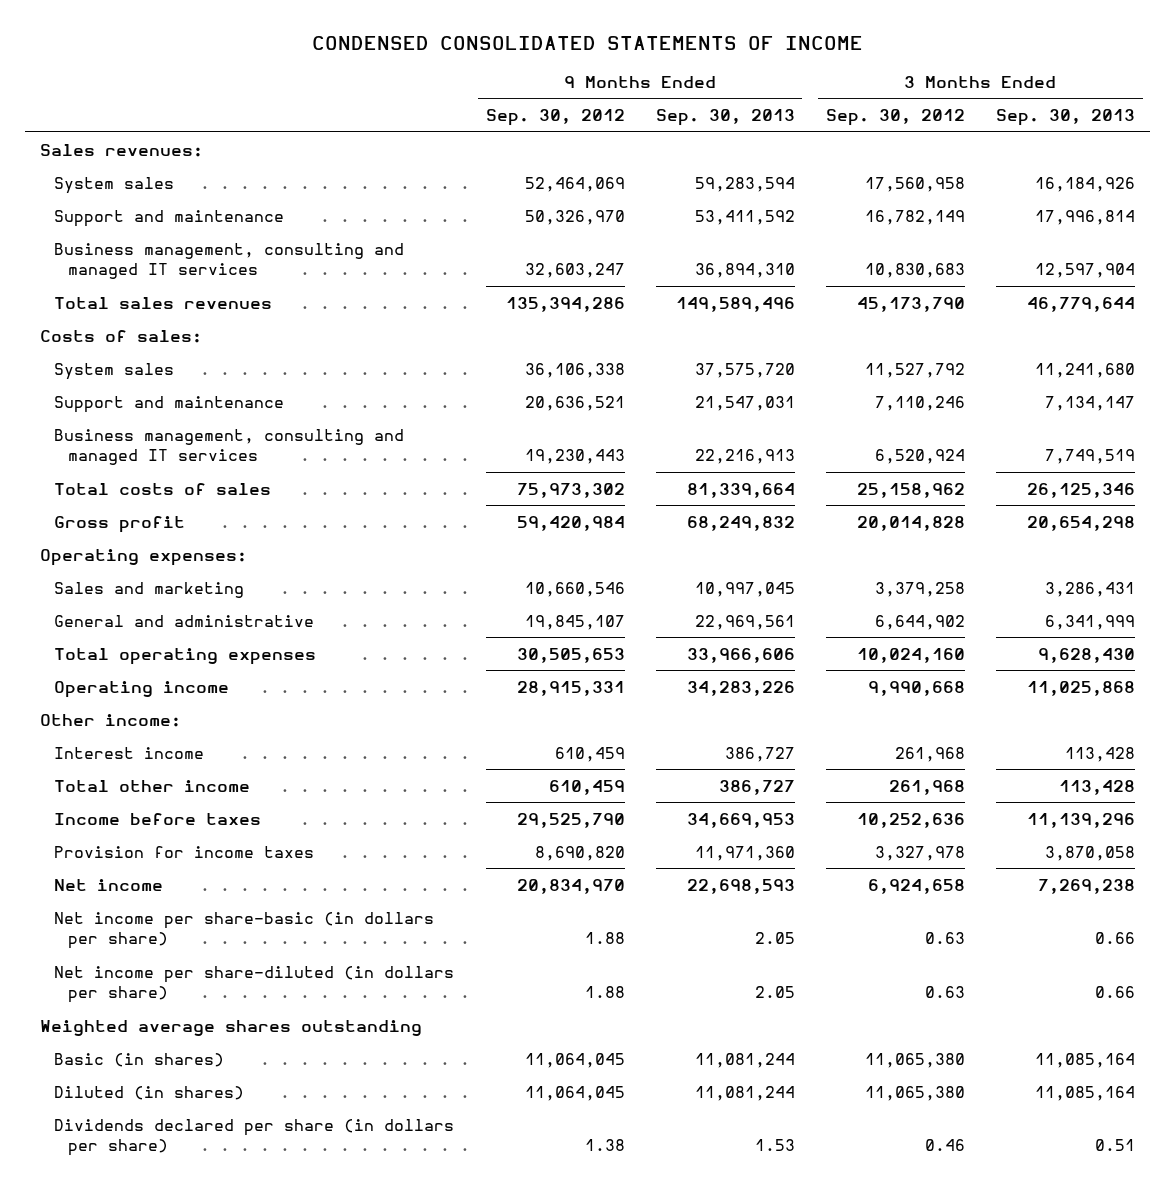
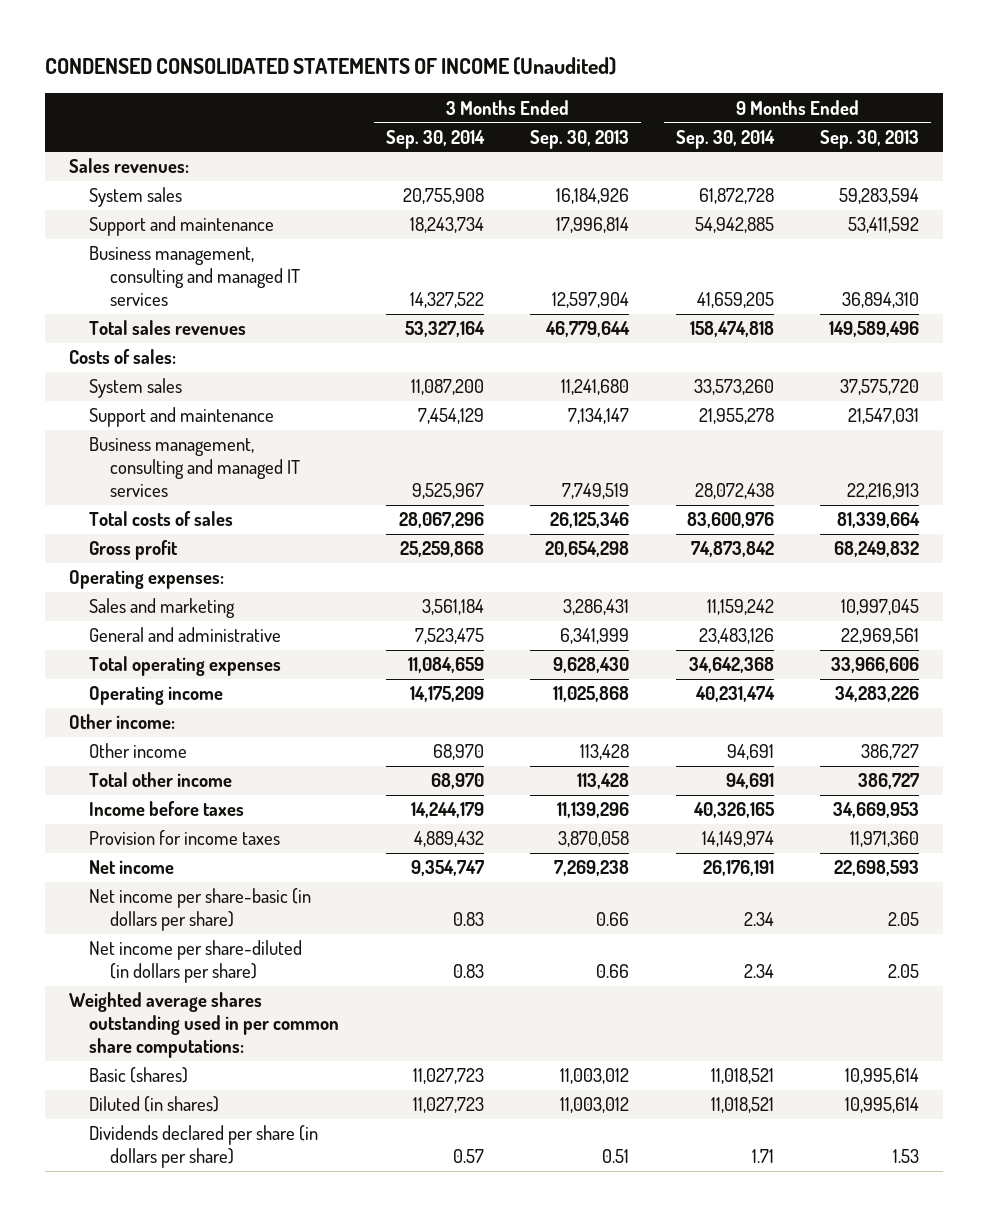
- CONDENSED CONSOLIDATED STATEMENTS OF INCOME
+ CONDENSED CONSOLIDATED STATEMENTS OF INCOME (Unaudited)
- | 9 Months Ended Sep. 30, 2012 | 9 Months Ended Sep. 30, 2013 | 3 Months Ended Sep. 30, 2012 | 3 Months Ended Sep. 30, 2013
+ | 3 Months Ended Sep. 30, 2014 | 3 Months Ended Sep. 30, 2013 | 9 Months Ended Sep. 30, 2014 | 9 Months Ended Sep. 30, 2013
- Interest income | 610,459 | 386,727 | 261,968 | 113,428
+ Other income | 68,970 | 113,428 | 94,691 | 386,727
- Weighted average shares outstanding
- Basic (in shares) | 11,064,045 | 11,081,244 | 11,065,380 | 11,085,164
- Diluted (in shares) | 11,064,045 | 11,081,244 | 11,065,380 | 11,085,164
+ Weighted average shares outstanding used in per common share computations:
+ Basic (shares) | 11,027,723 | 11,003,012 | 11,018,521 | 10,995,614
+ Diluted (in shares) | 11,027,723 | 11,003,012 | 11,018,521 | 10,995,614

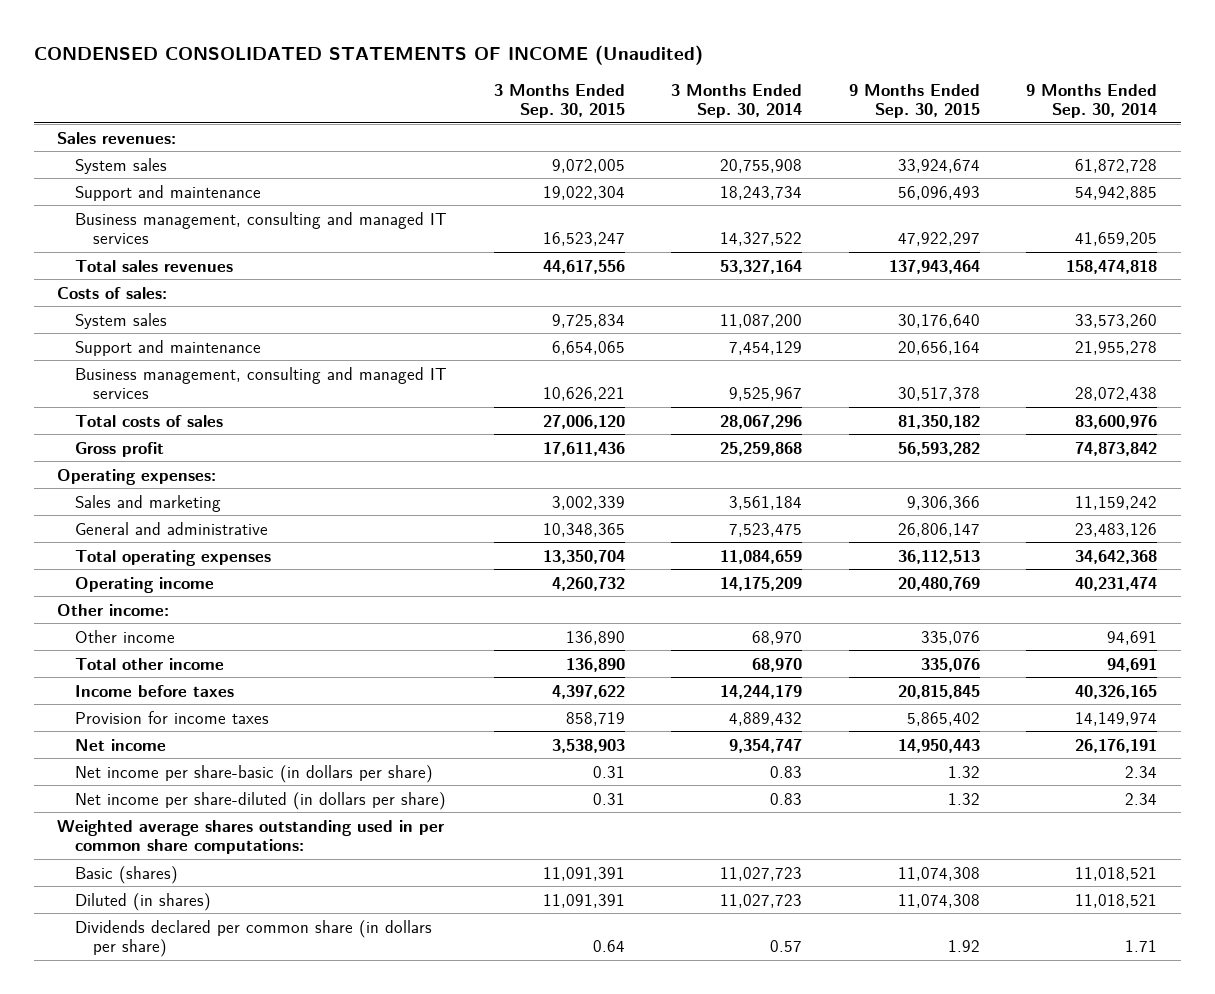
- | 3 Months Ended Sep. 30, 2014 | 3 Months Ended Sep. 30, 2013 | 9 Months Ended Sep. 30, 2014 | 9 Months Ended Sep. 30, 2013
+ | 3 Months Ended Sep. 30, 2015 | 3 Months Ended Sep. 30, 2014 | 9 Months Ended Sep. 30, 2015 | 9 Months Ended Sep. 30, 2014
- Dividends declared per share (in dollars per share) | 0.57 | 0.51 | 1.71 | 1.53
+ Dividends declared per common share (in dollars per share) | 0.64 | 0.57 | 1.92 | 1.71

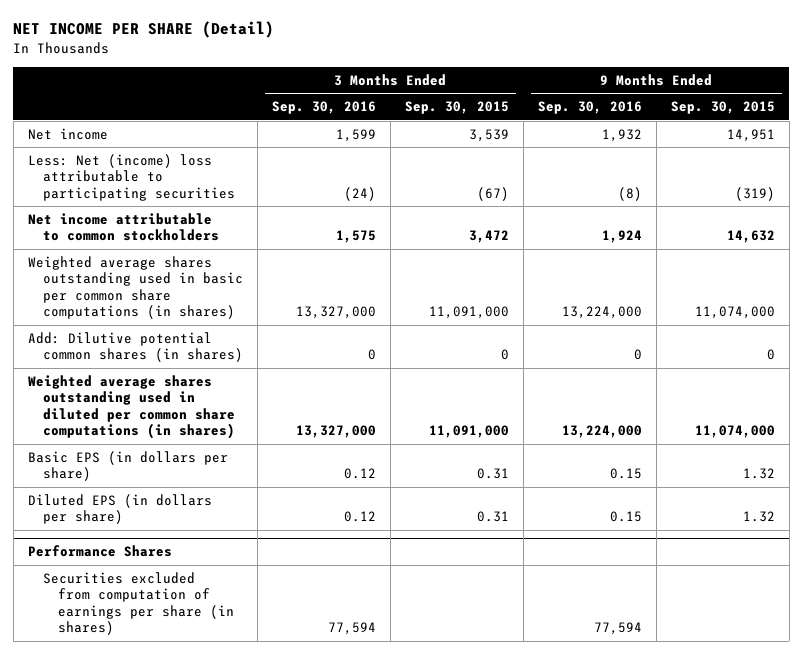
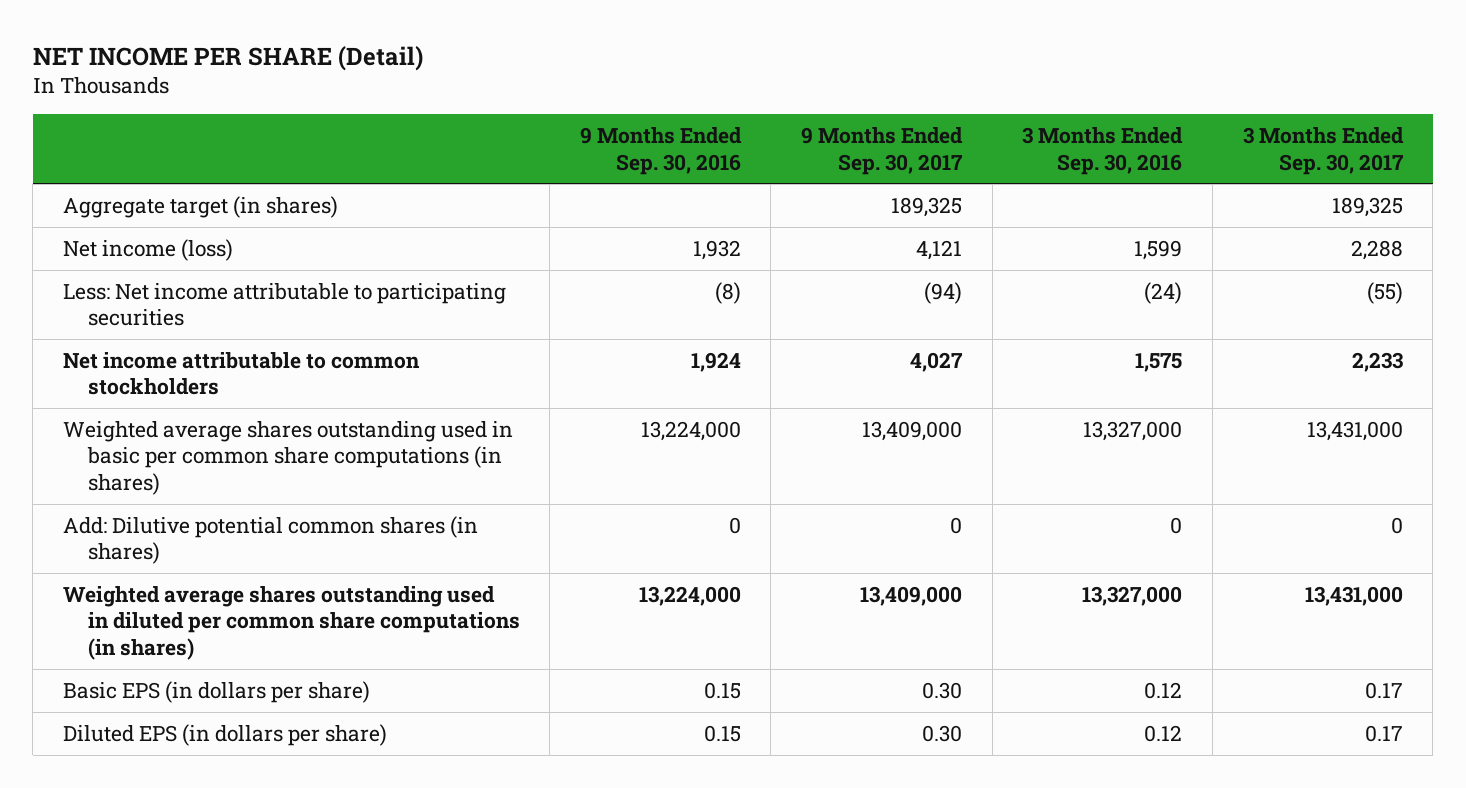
- | 3 Months Ended Sep. 30, 2016 | 3 Months Ended Sep. 30, 2015 | 9 Months Ended Sep. 30, 2016 | 9 Months Ended Sep. 30, 2015
+ | 9 Months Ended Sep. 30, 2016 | 9 Months Ended Sep. 30, 2017 | 3 Months Ended Sep. 30, 2016 | 3 Months Ended Sep. 30, 2017
- Net income | 1,599 | 3,539 | 1,932 | 14,951
- Less: Net (income) loss attributable to participating securities | (24) | (67) | (8) | (319)
+ Aggregate target (in shares) | | 189,325 | | 189,325
+ Net income (loss) | 1,932 | 4,121 | 1,599 | 2,288
+ Less: Net income attributable to participating securities | (8) | (94) | (24) | (55)
- Performance Shares
- Securities excluded from computation of earnings per share (in shares) | 77,594 | | 77,594 |

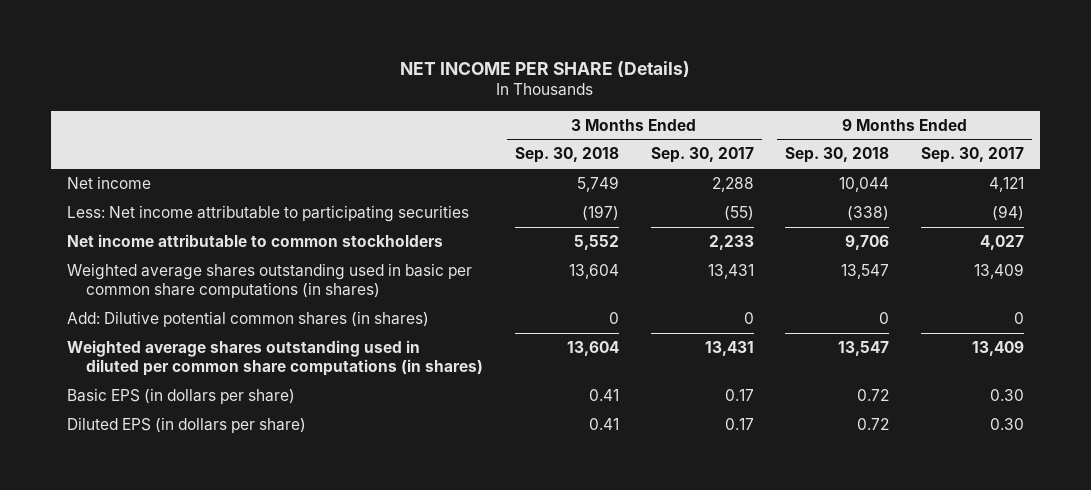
- NET INCOME PER SHARE (Detail)
+ NET INCOME PER SHARE (Details)
- | 9 Months Ended Sep. 30, 2016 | 9 Months Ended Sep. 30, 2017 | 3 Months Ended Sep. 30, 2016 | 3 Months Ended Sep. 30, 2017
+ | 3 Months Ended Sep. 30, 2018 | 3 Months Ended Sep. 30, 2017 | 9 Months Ended Sep. 30, 2018 | 9 Months Ended Sep. 30, 2017
- Aggregate target (in shares) | | 189,325 | | 189,325
- Net income (loss) | 1,932 | 4,121 | 1,599 | 2,288
+ Net income | 5,749 | 2,288 | 10,044 | 4,121
- Weighted average shares outstanding used in basic per common share computations (in shares) | 13,224,000 | 13,409,000 | 13,327,000 | 13,431,000
+ Weighted average shares outstanding used in basic per common share computations (in shares) | 13,604 | 13,431 | 13,547 | 13,409
- Weighted average shares outstanding used in diluted per common share computations (in shares) | 13,224,000 | 13,409,000 | 13,327,000 | 13,431,000
+ Weighted average shares outstanding used in diluted per common share computations (in shares) | 13,604 | 13,431 | 13,547 | 13,409

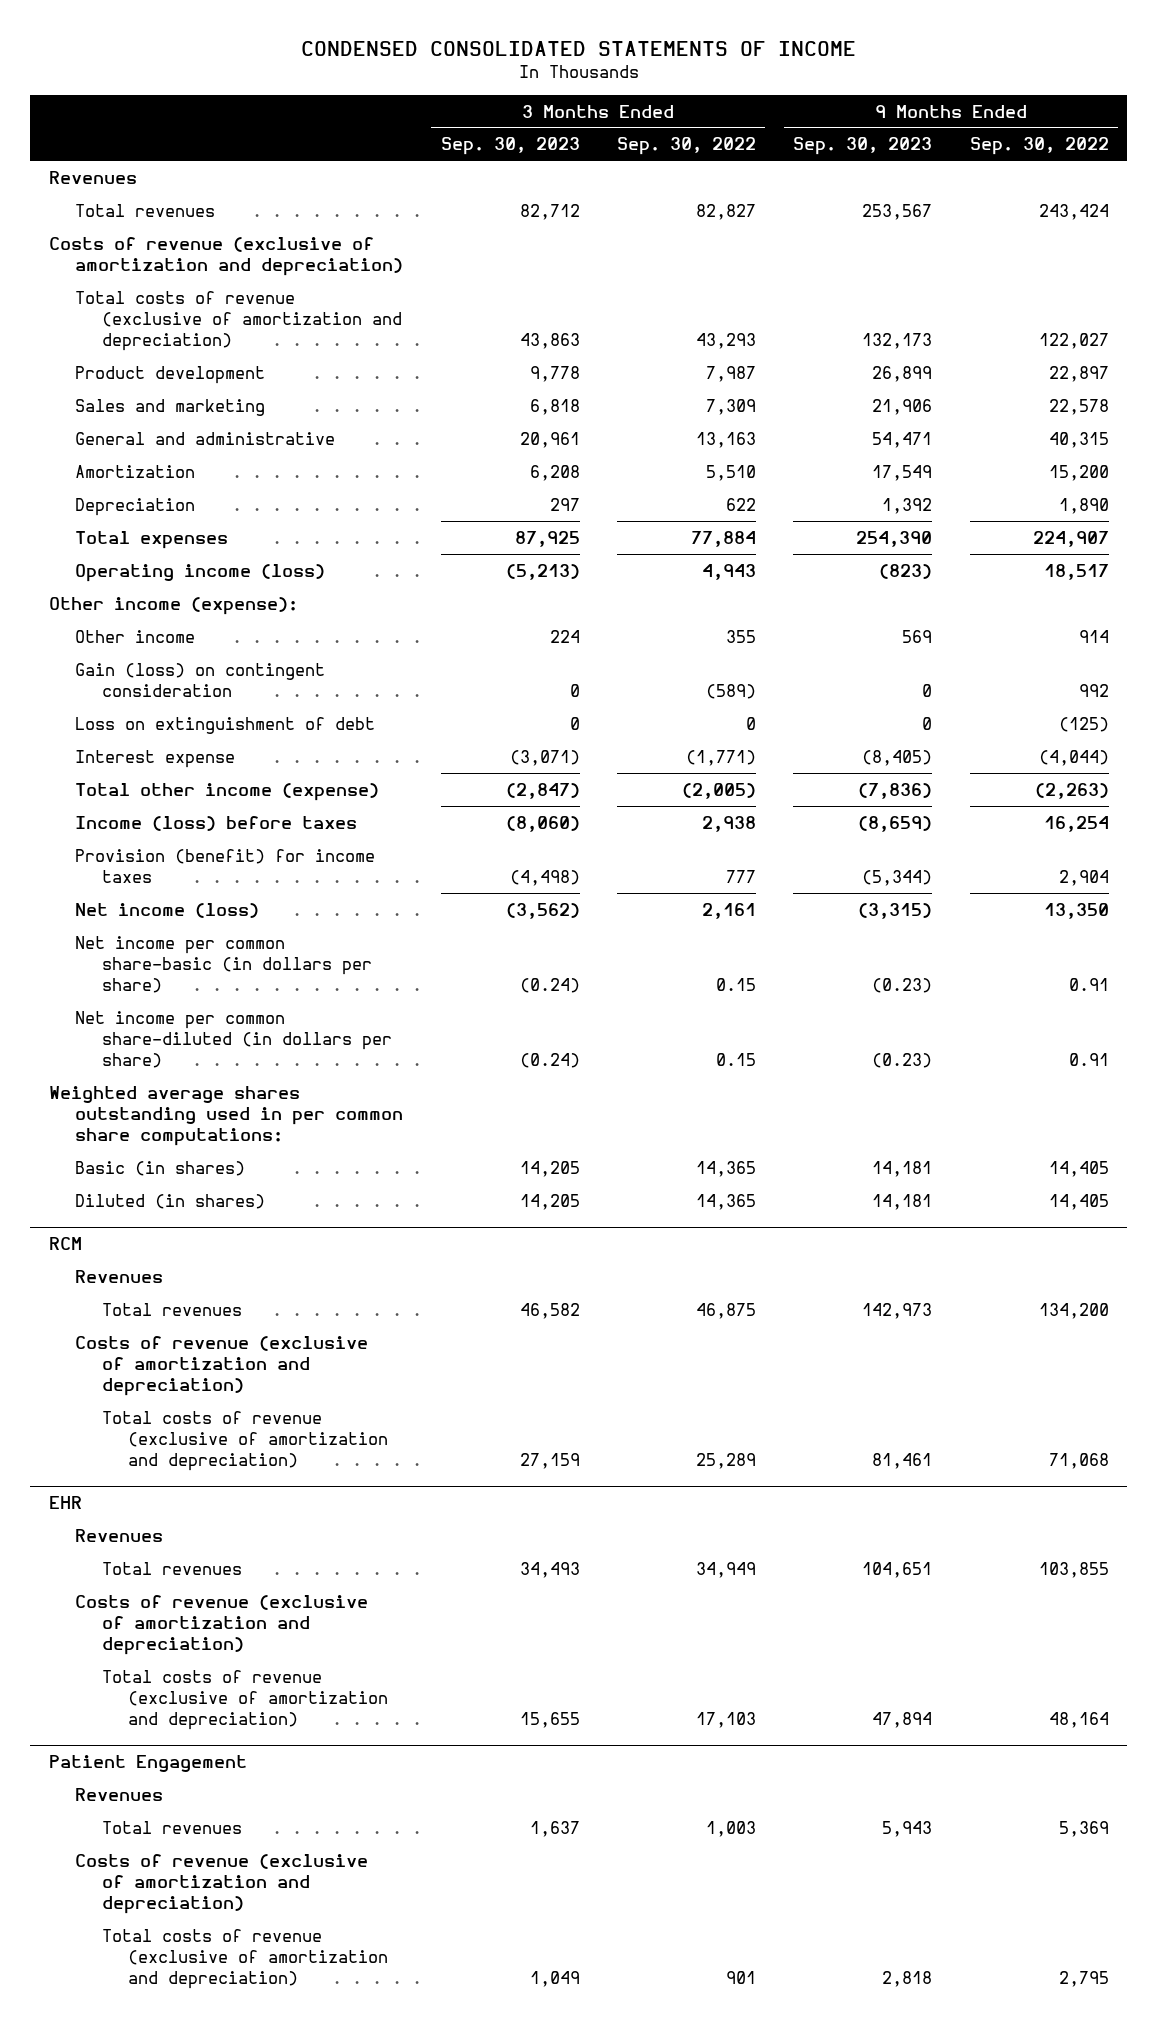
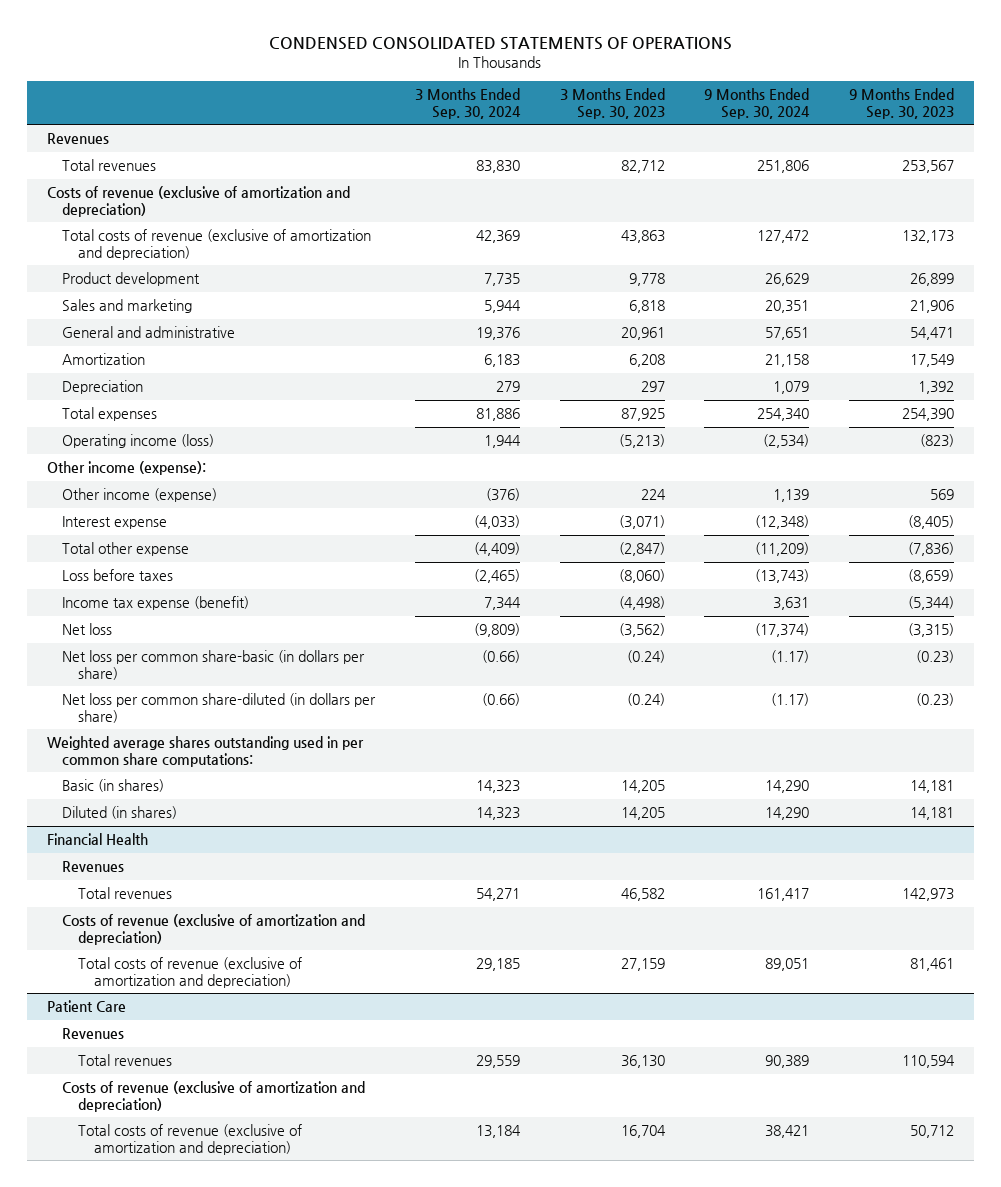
- CONDENSED CONSOLIDATED STATEMENTS OF INCOME
+ CONDENSED CONSOLIDATED STATEMENTS OF OPERATIONS
- | 3 Months Ended Sep. 30, 2023 | 3 Months Ended Sep. 30, 2022 | 9 Months Ended Sep. 30, 2023 | 9 Months Ended Sep. 30, 2022
+ | 3 Months Ended Sep. 30, 2024 | 3 Months Ended Sep. 30, 2023 | 9 Months Ended Sep. 30, 2024 | 9 Months Ended Sep. 30, 2023
- Other income | 224 | 355 | 569 | 914
- Gain (loss) on contingent consideration | 0 | (589) | 0 | 992
- Loss on extinguishment of debt | 0 | 0 | 0 | (125)
+ Other income (expense) | (376) | 224 | 1,139 | 569
- Total other income (expense) | (2,847) | (2,005) | (7,836) | (2,263)
- Income (loss) before taxes | (8,060) | 2,938 | (8,659) | 16,254
- Provision (benefit) for income taxes | (4,498) | 777 | (5,344) | 2,904
- Net income (loss) | (3,562) | 2,161 | (3,315) | 13,350
- Net income per common share-basic (in dollars per share) | (0.24) | 0.15 | (0.23) | 0.91
- Net income per common share-diluted (in dollars per share) | (0.24) | 0.15 | (0.23) | 0.91
+ Total other expense | (4,409) | (2,847) | (11,209) | (7,836)
+ Loss before taxes | (2,465) | (8,060) | (13,743) | (8,659)
+ Income tax expense (benefit) | 7,344 | (4,498) | 3,631 | (5,344)
+ Net loss | (9,809) | (3,562) | (17,374) | (3,315)
+ Net loss per common share-basic (in dollars per share) | (0.66) | (0.24) | (1.17) | (0.23)
+ Net loss per common share-diluted (in dollars per share) | (0.66) | (0.24) | (1.17) | (0.23)
- RCM
+ Financial Health
- EHR
- Revenues
- Total revenues | 34,493 | 34,949 | 104,651 | 103,855
- Costs of revenue (exclusive of amortization and depreciation)
- Total costs of revenue (exclusive of amortization and depreciation) | 15,655 | 17,103 | 47,894 | 48,164
- Patient Engagement
+ Patient Care
- Total revenues | 1,637 | 1,003 | 5,943 | 5,369
+ Total revenues | 29,559 | 36,130 | 90,389 | 110,594
- Total costs of revenue (exclusive of amortization and depreciation) | 1,049 | 901 | 2,818 | 2,795
+ Total costs of revenue (exclusive of amortization and depreciation) | 13,184 | 16,704 | 38,421 | 50,712

